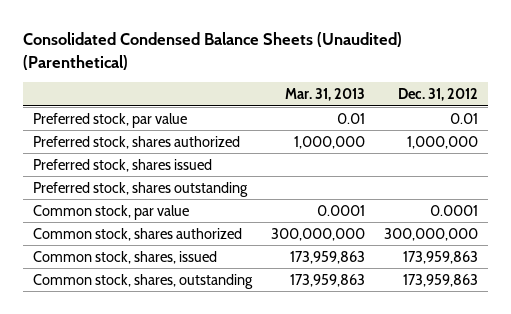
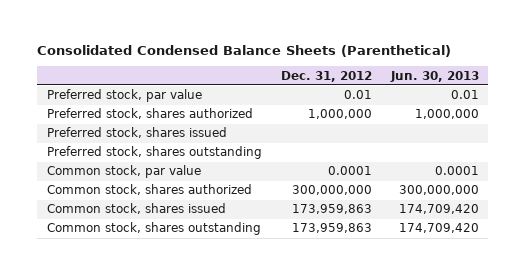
- Consolidated Condensed Balance Sheets (Unaudited) (Parenthetical)
+ Consolidated Condensed Balance Sheets (Parenthetical)
- | Mar. 31, 2013 | Dec. 31, 2012
+ | Dec. 31, 2012 | Jun. 30, 2013
- Common stock, shares, issued | 173,959,863 | 173,959,863
- Common stock, shares, outstanding | 173,959,863 | 173,959,863
+ Common stock, shares issued | 173,959,863 | 174,709,420
+ Common stock, shares outstanding | 173,959,863 | 174,709,420

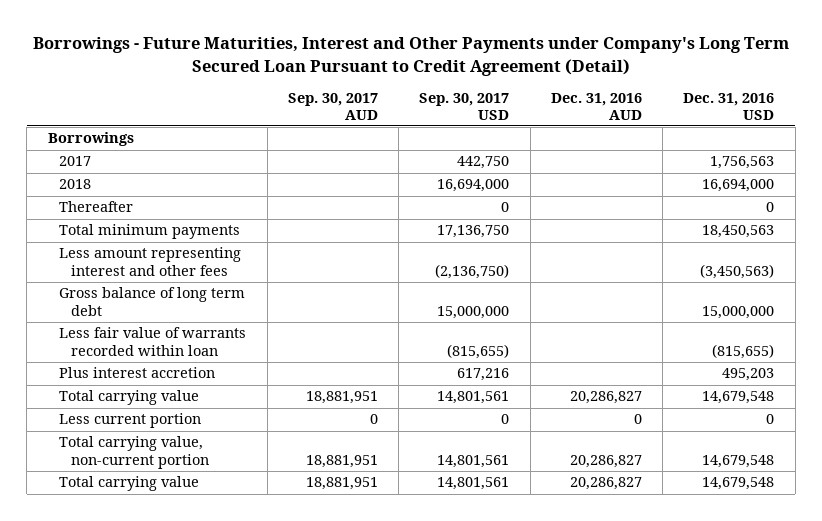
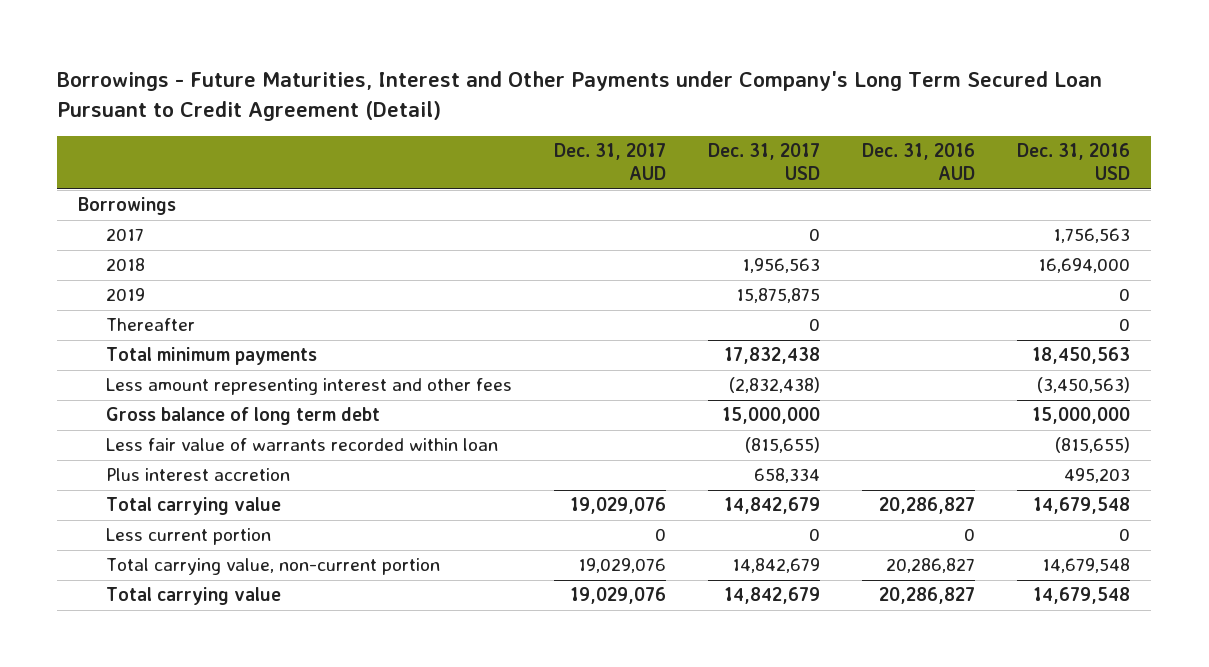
- | Sep. 30, 2017 AUD | Sep. 30, 2017 USD | Dec. 31, 2016 AUD | Dec. 31, 2016 USD
+ | Dec. 31, 2017 AUD | Dec. 31, 2017 USD | Dec. 31, 2016 AUD | Dec. 31, 2016 USD
+ 2019 | | 15,875,875 | | 0

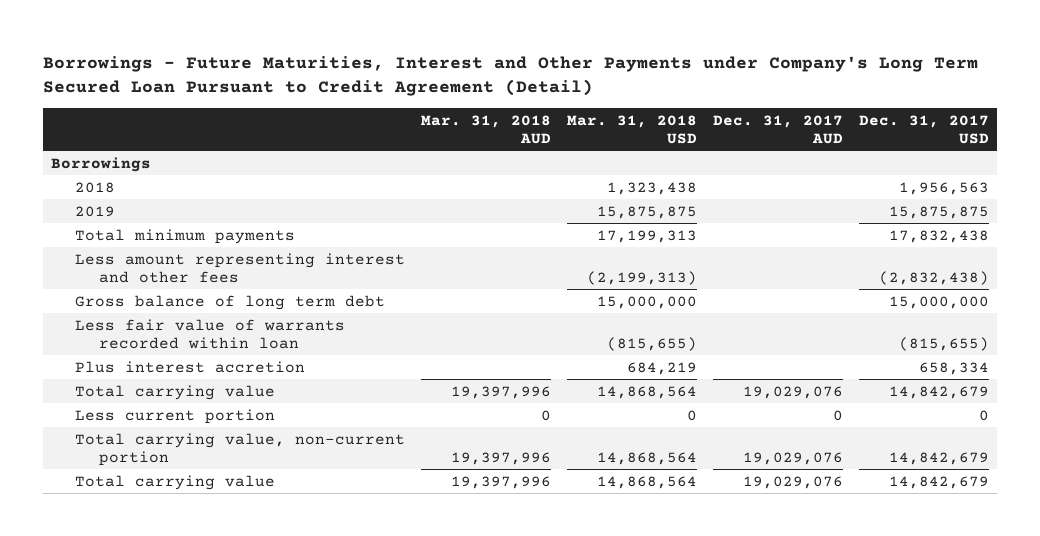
- | Dec. 31, 2017 AUD | Dec. 31, 2017 USD | Dec. 31, 2016 AUD | Dec. 31, 2016 USD
+ | Mar. 31, 2018 AUD | Mar. 31, 2018 USD | Dec. 31, 2017 AUD | Dec. 31, 2017 USD
- 2017 | | 0 | | 1,756,563
- Thereafter | | 0 | | 0

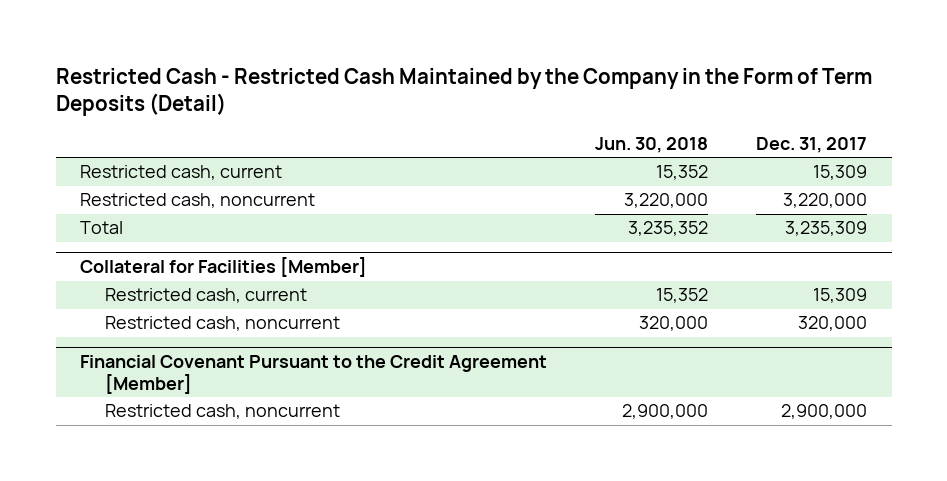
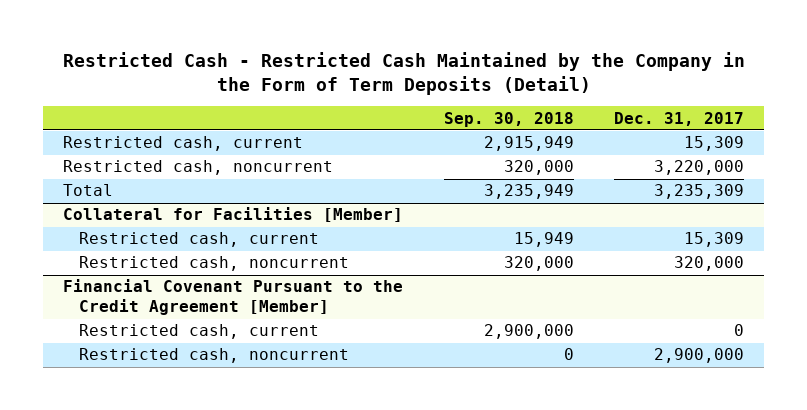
- | Jun. 30, 2018 | Dec. 31, 2017
+ | Sep. 30, 2018 | Dec. 31, 2017
@ Financial Covenant Pursuant to the Credit Agreement [Member]
+ Restricted cash, current | 2,900,000 | 0

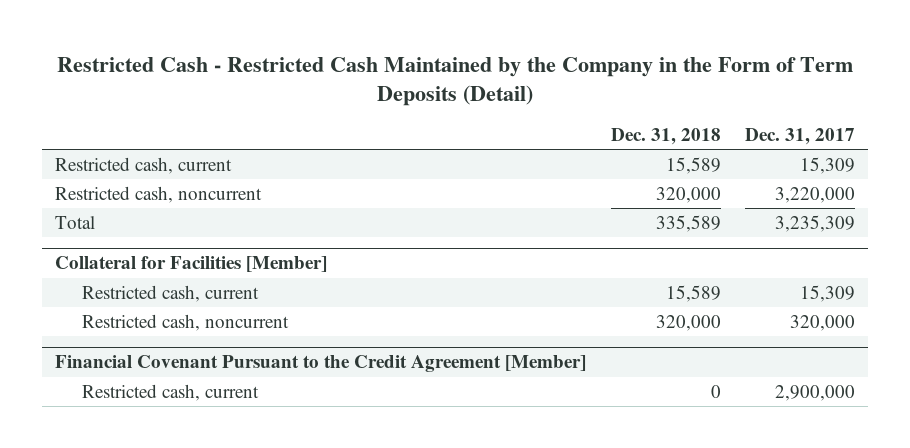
- | Sep. 30, 2018 | Dec. 31, 2017
+ | Dec. 31, 2018 | Dec. 31, 2017
@ Financial Covenant Pursuant to the Credit Agreement [Member]
- Restricted cash, current | 2,900,000 | 0
- Restricted cash, noncurrent | 0 | 2,900,000
+ Restricted cash, current | 0 | 2,900,000

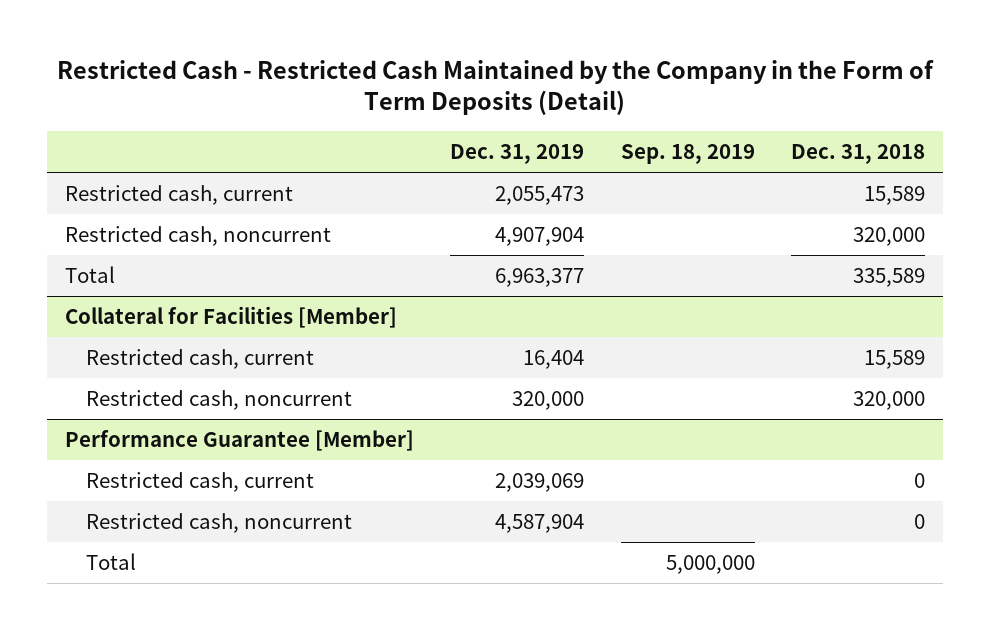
- | Dec. 31, 2018 | Dec. 31, 2017
+ | Dec. 31, 2019 | Sep. 18, 2019 | Dec. 31, 2018
- Financial Covenant Pursuant to the Credit Agreement [Member]
+ Performance Guarantee [Member]
+ Restricted cash, noncurrent | 4,587,904 | | 0
+ Total | | 5,000,000 |

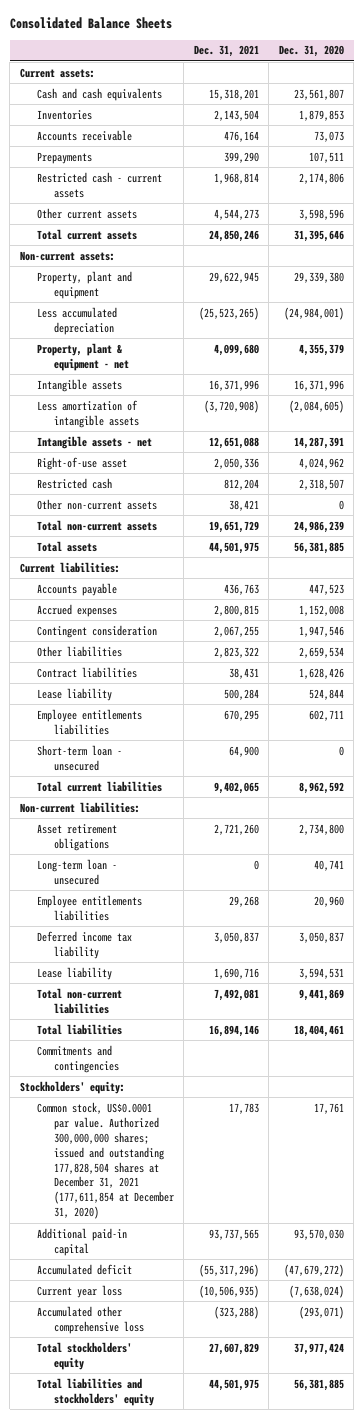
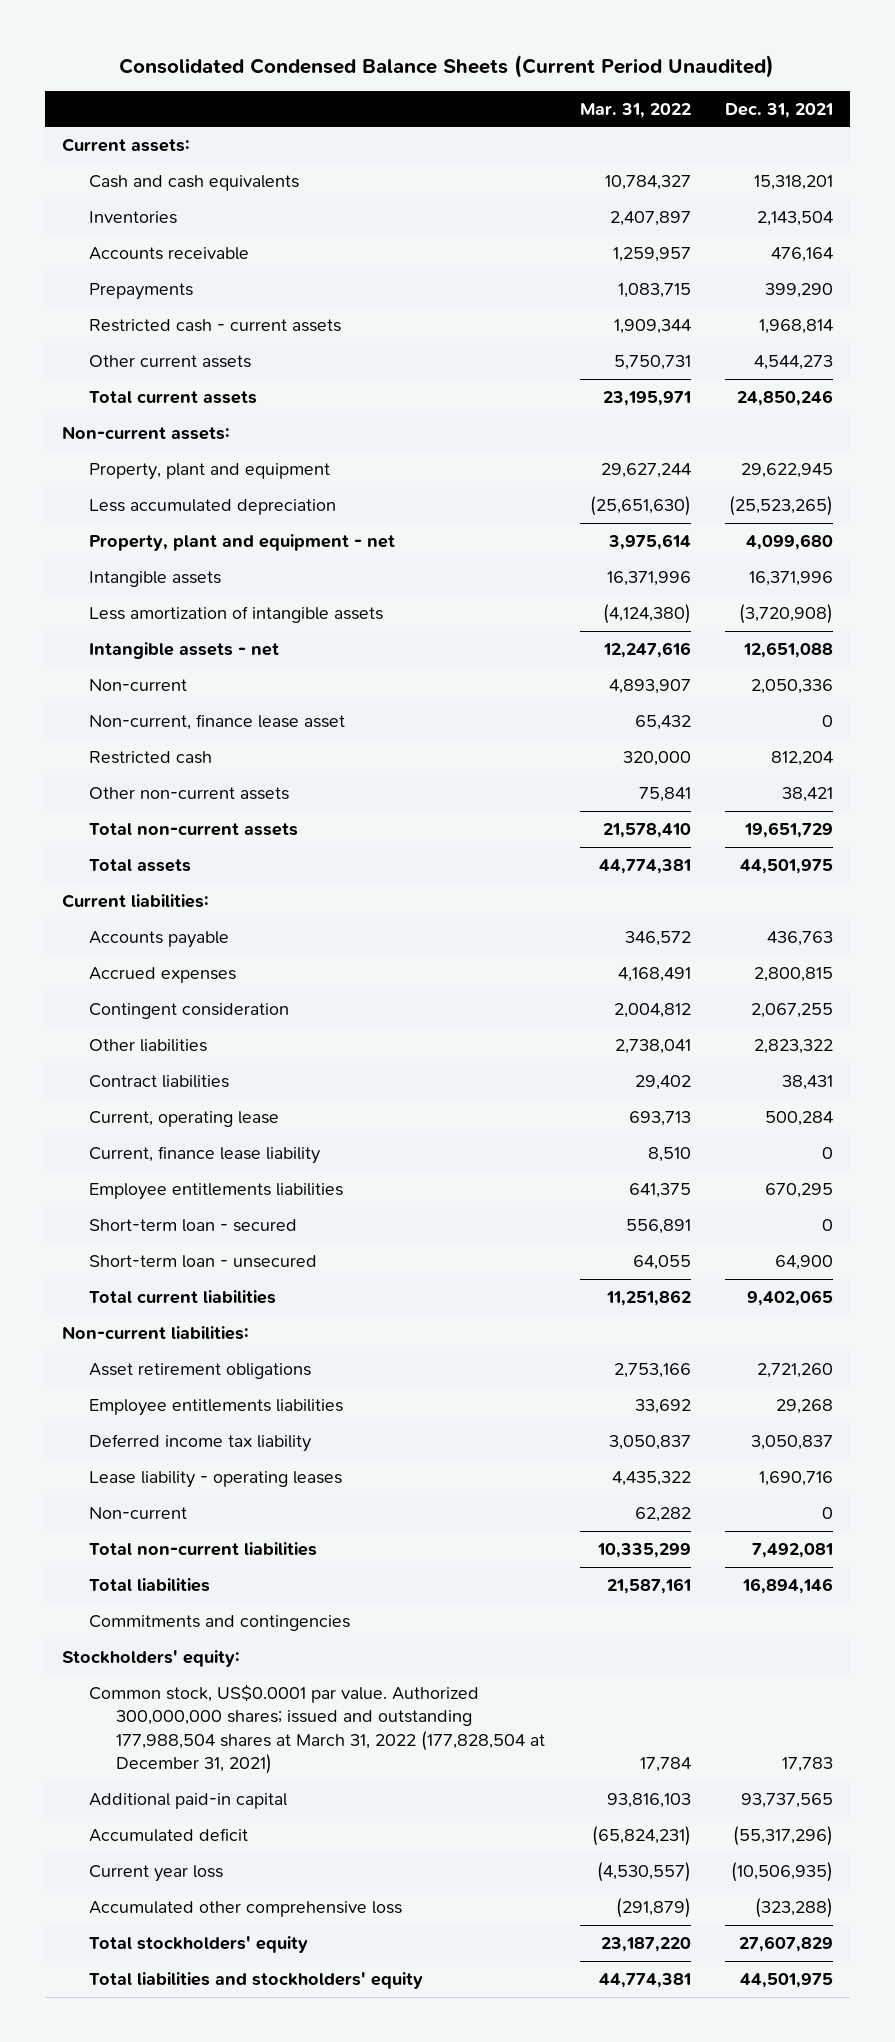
- Consolidated Balance Sheets
+ Consolidated Condensed Balance Sheets (Current Period Unaudited)
- | Dec. 31, 2021 | Dec. 31, 2020
+ | Mar. 31, 2022 | Dec. 31, 2021
- Property, plant & equipment - net | 4,099,680 | 4,355,379
+ Property, plant and equipment - net | 3,975,614 | 4,099,680
- Right-of-use asset | 2,050,336 | 4,024,962
+ Non-current | 4,893,907 | 2,050,336
+ Non-current, finance lease asset | 65,432 | 0
- Lease liability | 500,284 | 524,844
+ Current, operating lease | 693,713 | 500,284
+ Current, finance lease liability | 8,510 | 0
+ Short-term loan - secured | 556,891 | 0
- Long-term loan - unsecured | 0 | 40,741
- Lease liability | 1,690,716 | 3,594,531
+ Lease liability - operating leases | 4,435,322 | 1,690,716
+ Non-current | 62,282 | 0
- Common stock, US$0.0001 par value. Authorized 300,000,000 shares; issued and outstanding 177,828,504 shares at December 31, 2021 (177,611,854 at December 31, 2020) | 17,783 | 17,761
+ Common stock, US$0.0001 par value. Authorized 300,000,000 shares; issued and outstanding 177,988,504 shares at March 31, 2022 (177,828,504 at December 31, 2021) | 17,784 | 17,783

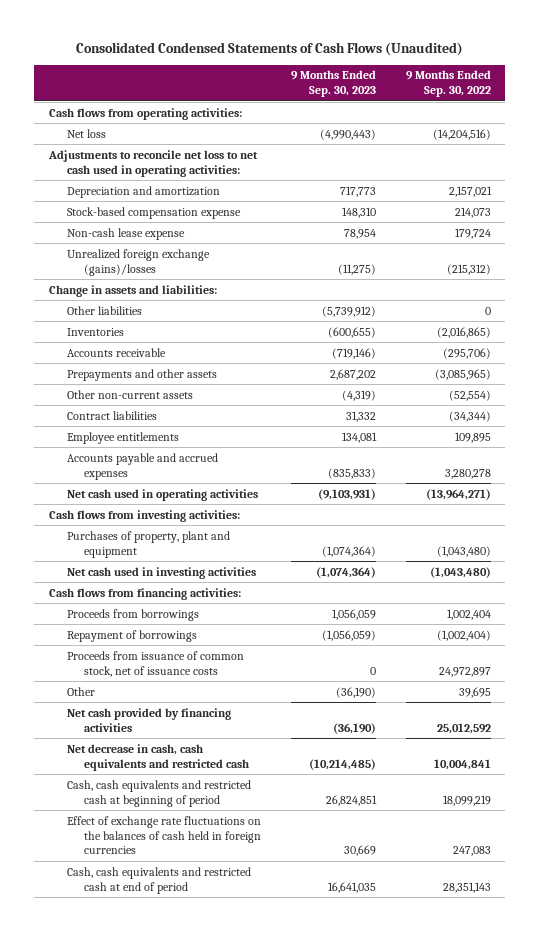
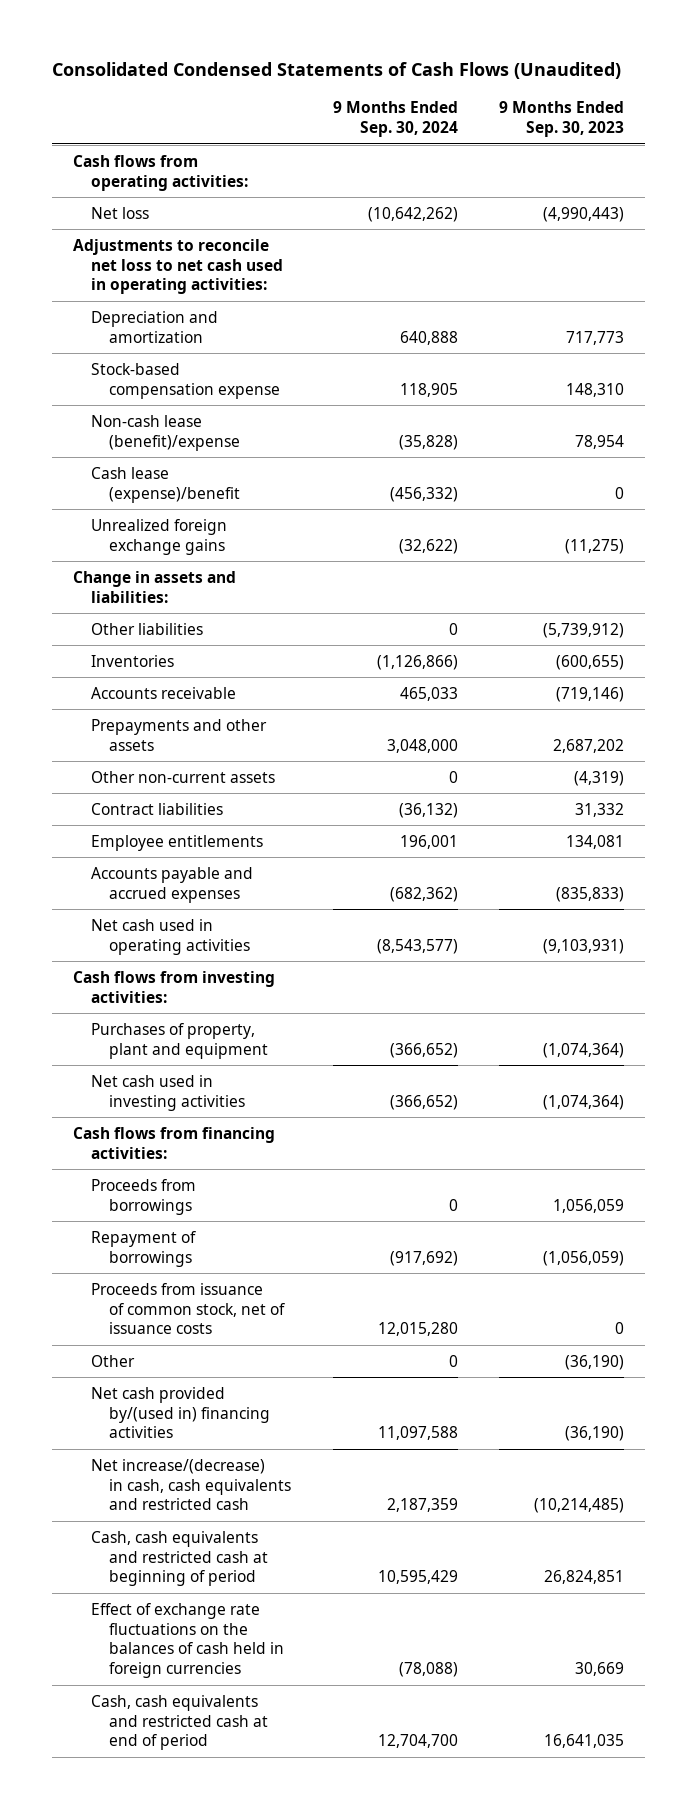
- | 9 Months Ended Sep. 30, 2023 | 9 Months Ended Sep. 30, 2022
+ | 9 Months Ended Sep. 30, 2024 | 9 Months Ended Sep. 30, 2023
- Non-cash lease expense | 78,954 | 179,724
- Unrealized foreign exchange (gains)/losses | (11,275) | (215,312)
+ Non-cash lease (benefit)/expense | (35,828) | 78,954
+ Cash lease (expense)/benefit | (456,332) | 0
+ Unrealized foreign exchange gains | (32,622) | (11,275)
- Net cash provided by financing activities | (36,190) | 25,012,592
- Net decrease in cash, cash equivalents and restricted cash | (10,214,485) | 10,004,841
+ Net cash provided by/(used in) financing activities | 11,097,588 | (36,190)
+ Net increase/(decrease) in cash, cash equivalents and restricted cash | 2,187,359 | (10,214,485)

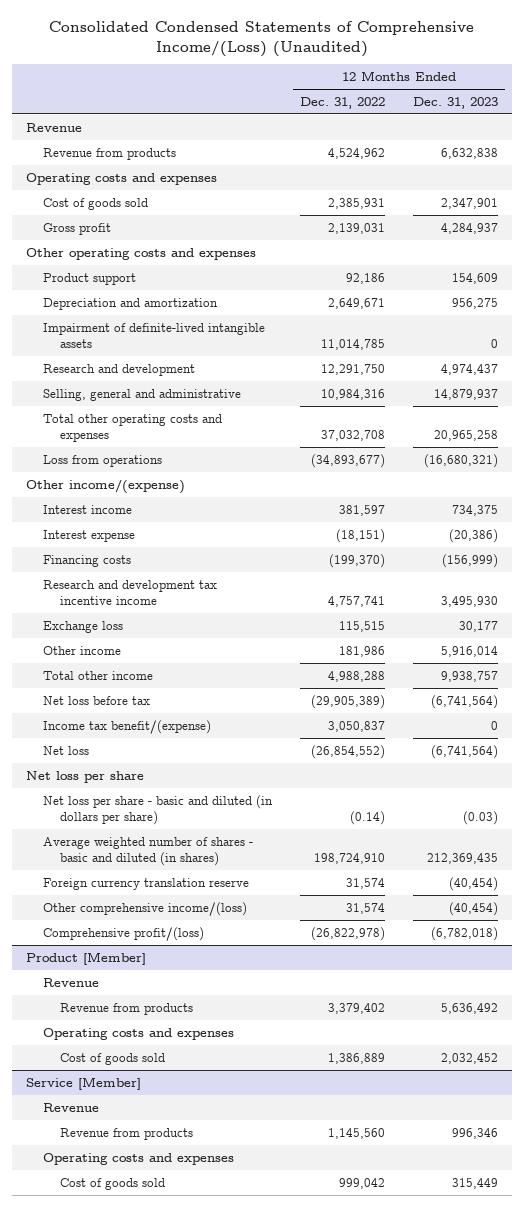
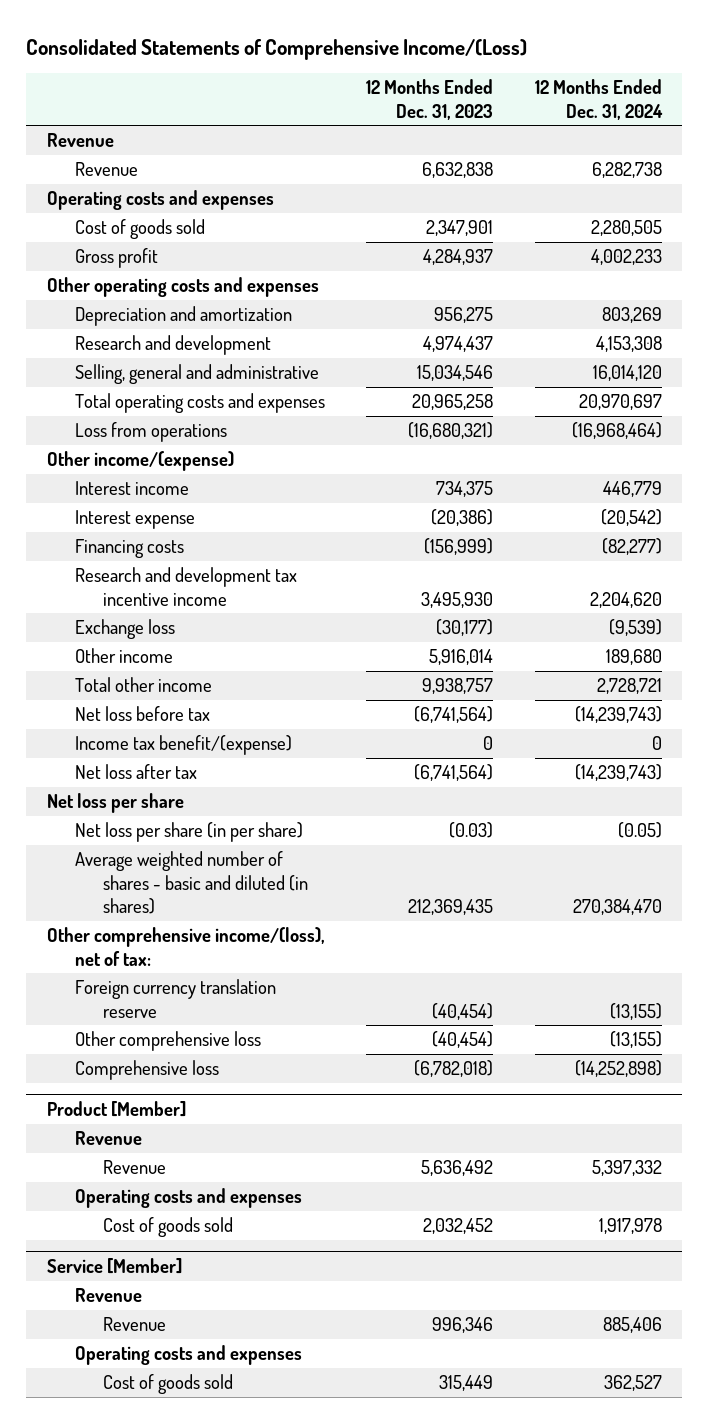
- Consolidated Condensed Statements of Comprehensive Income/(Loss) (Unaudited)
+ Consolidated Statements of Comprehensive Income/(Loss)
- | 12 Months Ended Dec. 31, 2022 | 12 Months Ended Dec. 31, 2023
+ | 12 Months Ended Dec. 31, 2023 | 12 Months Ended Dec. 31, 2024
- Revenue from products | 4,524,962 | 6,632,838
+ Revenue | 6,632,838 | 6,282,738
- Product support | 92,186 | 154,609
- Impairment of definite-lived intangible assets | 11,014,785 | 0
- Selling, general and administrative | 10,984,316 | 14,879,937
- Total other operating costs and expenses | 37,032,708 | 20,965,258
+ Selling, general and administrative | 15,034,546 | 16,014,120
+ Total operating costs and expenses | 20,965,258 | 20,970,697
- Exchange loss | 115,515 | 30,177
+ Exchange loss | (30,177) | (9,539)
- Net loss | (26,854,552) | (6,741,564)
+ Net loss after tax | (6,741,564) | (14,239,743)
- Net loss per share - basic and diluted (in dollars per share) | (0.14) | (0.03)
+ Net loss per share (in per share) | (0.03) | (0.05)
+ Other comprehensive income/(loss), net of tax:
- Other comprehensive income/(loss) | 31,574 | (40,454)
- Comprehensive profit/(loss) | (26,822,978) | (6,782,018)
+ Other comprehensive loss | (40,454) | (13,155)
+ Comprehensive loss | (6,782,018) | (14,252,898)
@ Product [Member]
- Revenue from products | 3,379,402 | 5,636,492
+ Revenue | 5,636,492 | 5,397,332
@ Service [Member]
- Revenue from products | 1,145,560 | 996,346
+ Revenue | 996,346 | 885,406

